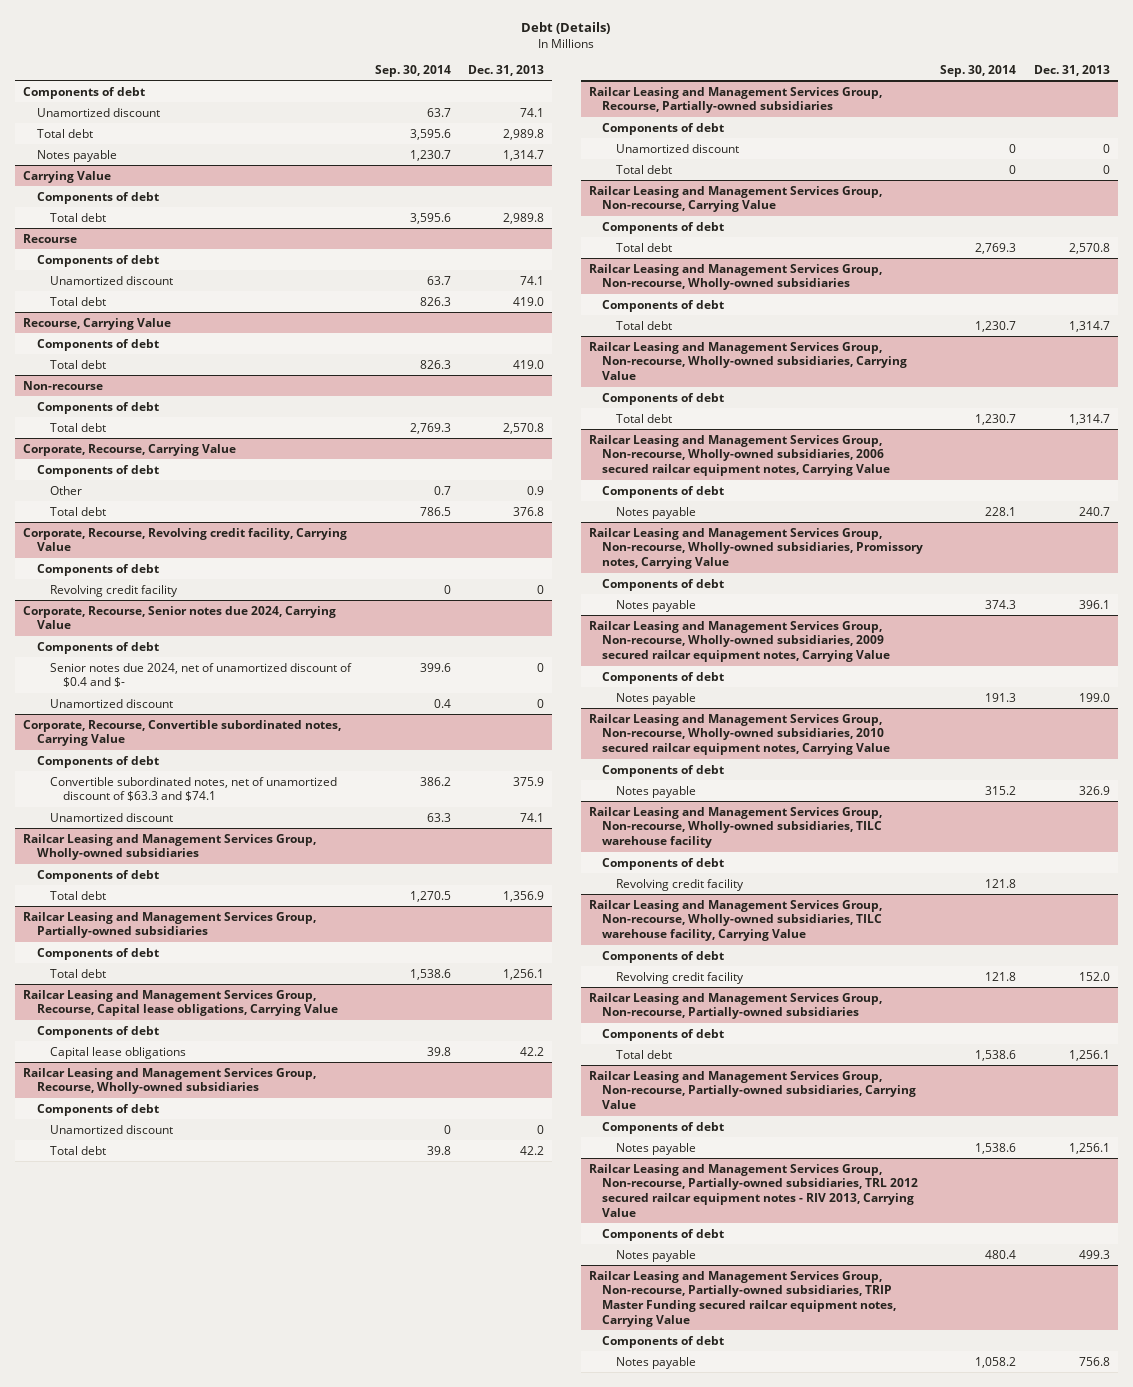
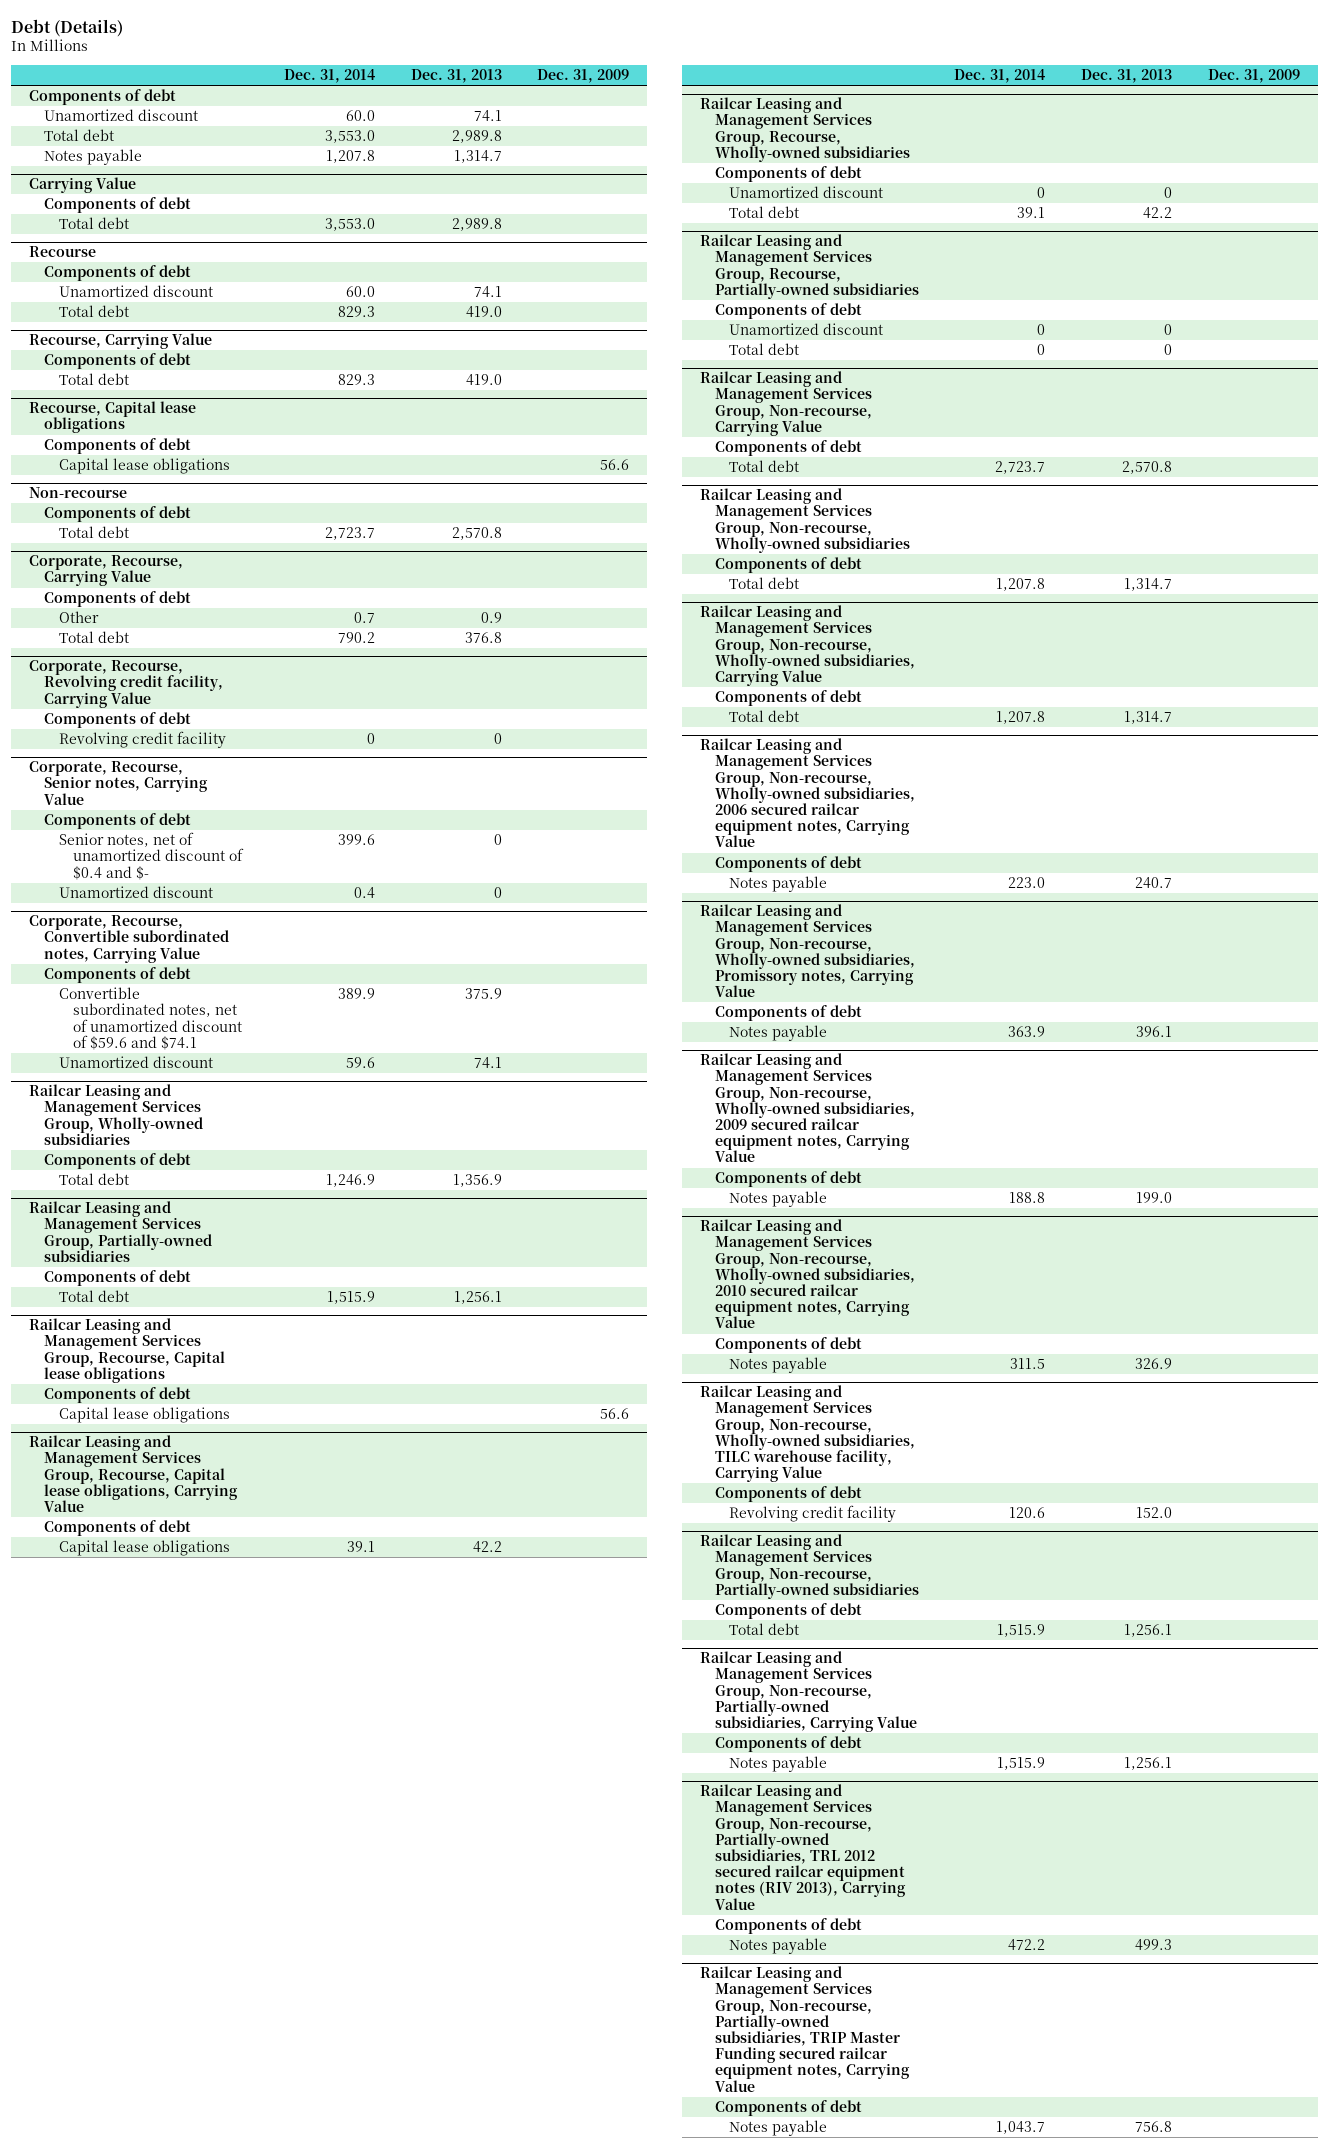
- | Sep. 30, 2014 | Dec. 31, 2013
+ | Dec. 31, 2014 | Dec. 31, 2013 | Dec. 31, 2009
+ Recourse, Capital lease obligations
+ Components of debt
+ Capital lease obligations | | | 56.6
- Corporate, Recourse, Senior notes due 2024, Carrying Value
+ Corporate, Recourse, Senior notes, Carrying Value
- Senior notes due 2024, net of unamortized discount of $0.4 and $- | 399.6 | 0
+ Senior notes, net of unamortized discount of $0.4 and $- | 399.6 | 0 |
@ Corporate, Recourse, Convertible subordinated notes, Carrying Value
- Convertible subordinated notes, net of unamortized discount of $63.3 and $74.1 | 386.2 | 375.9
+ Convertible subordinated notes, net of unamortized discount of $59.6 and $74.1 | 389.9 | 375.9 |
+ Railcar Leasing and Management Services Group, Recourse, Capital lease obligations
+ Components of debt
+ Capital lease obligations | | | 56.6
- Railcar Leasing and Management Services Group, Non-recourse, Wholly-owned subsidiaries, TILC warehouse facility
- Components of debt
- Revolving credit facility | 121.8 |
- Railcar Leasing and Management Services Group, Non-recourse, Partially-owned subsidiaries, TRL 2012 secured railcar equipment notes - RIV 2013, Carrying Value
+ Railcar Leasing and Management Services Group, Non-recourse, Partially-owned subsidiaries, TRL 2012 secured railcar equipment notes (RIV 2013), Carrying Value

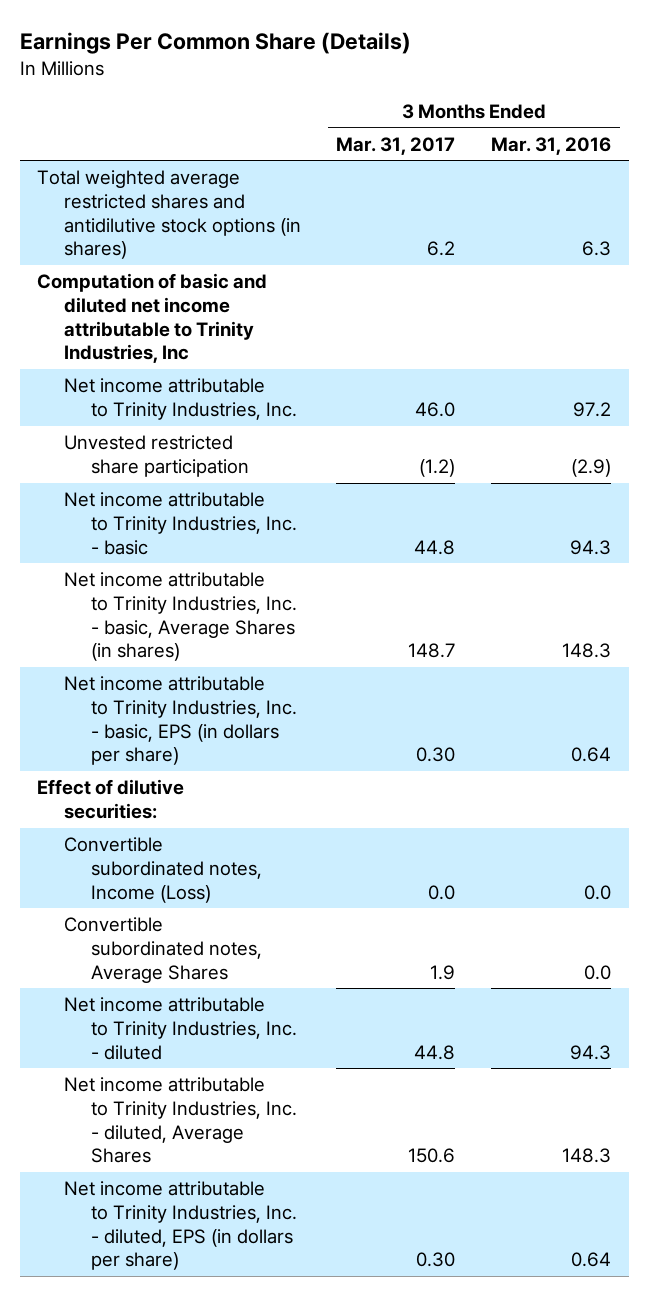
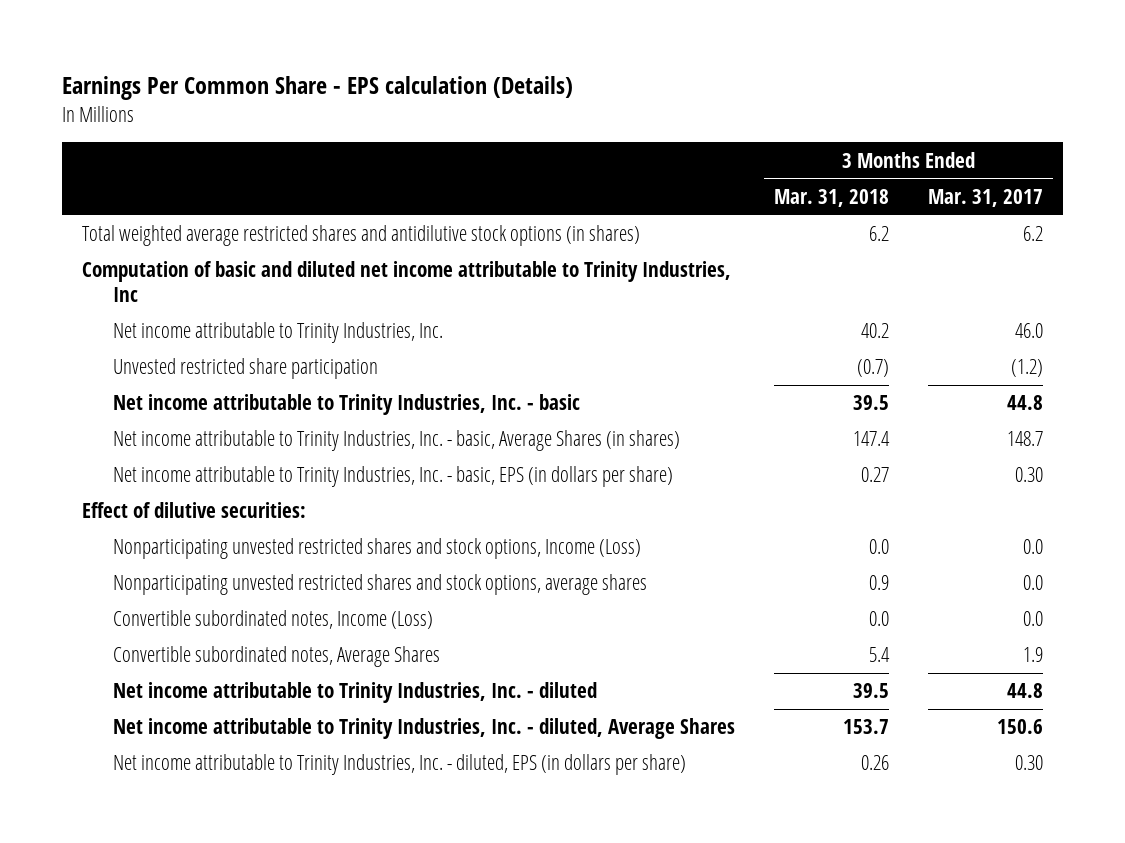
- Earnings Per Common Share (Details)
+ Earnings Per Common Share - EPS calculation (Details)
- | 3 Months Ended Mar. 31, 2017 | 3 Months Ended Mar. 31, 2016
+ | 3 Months Ended Mar. 31, 2018 | 3 Months Ended Mar. 31, 2017
+ Nonparticipating unvested restricted shares and stock options, Income (Loss) | 0.0 | 0.0
+ Nonparticipating unvested restricted shares and stock options, average shares | 0.9 | 0.0

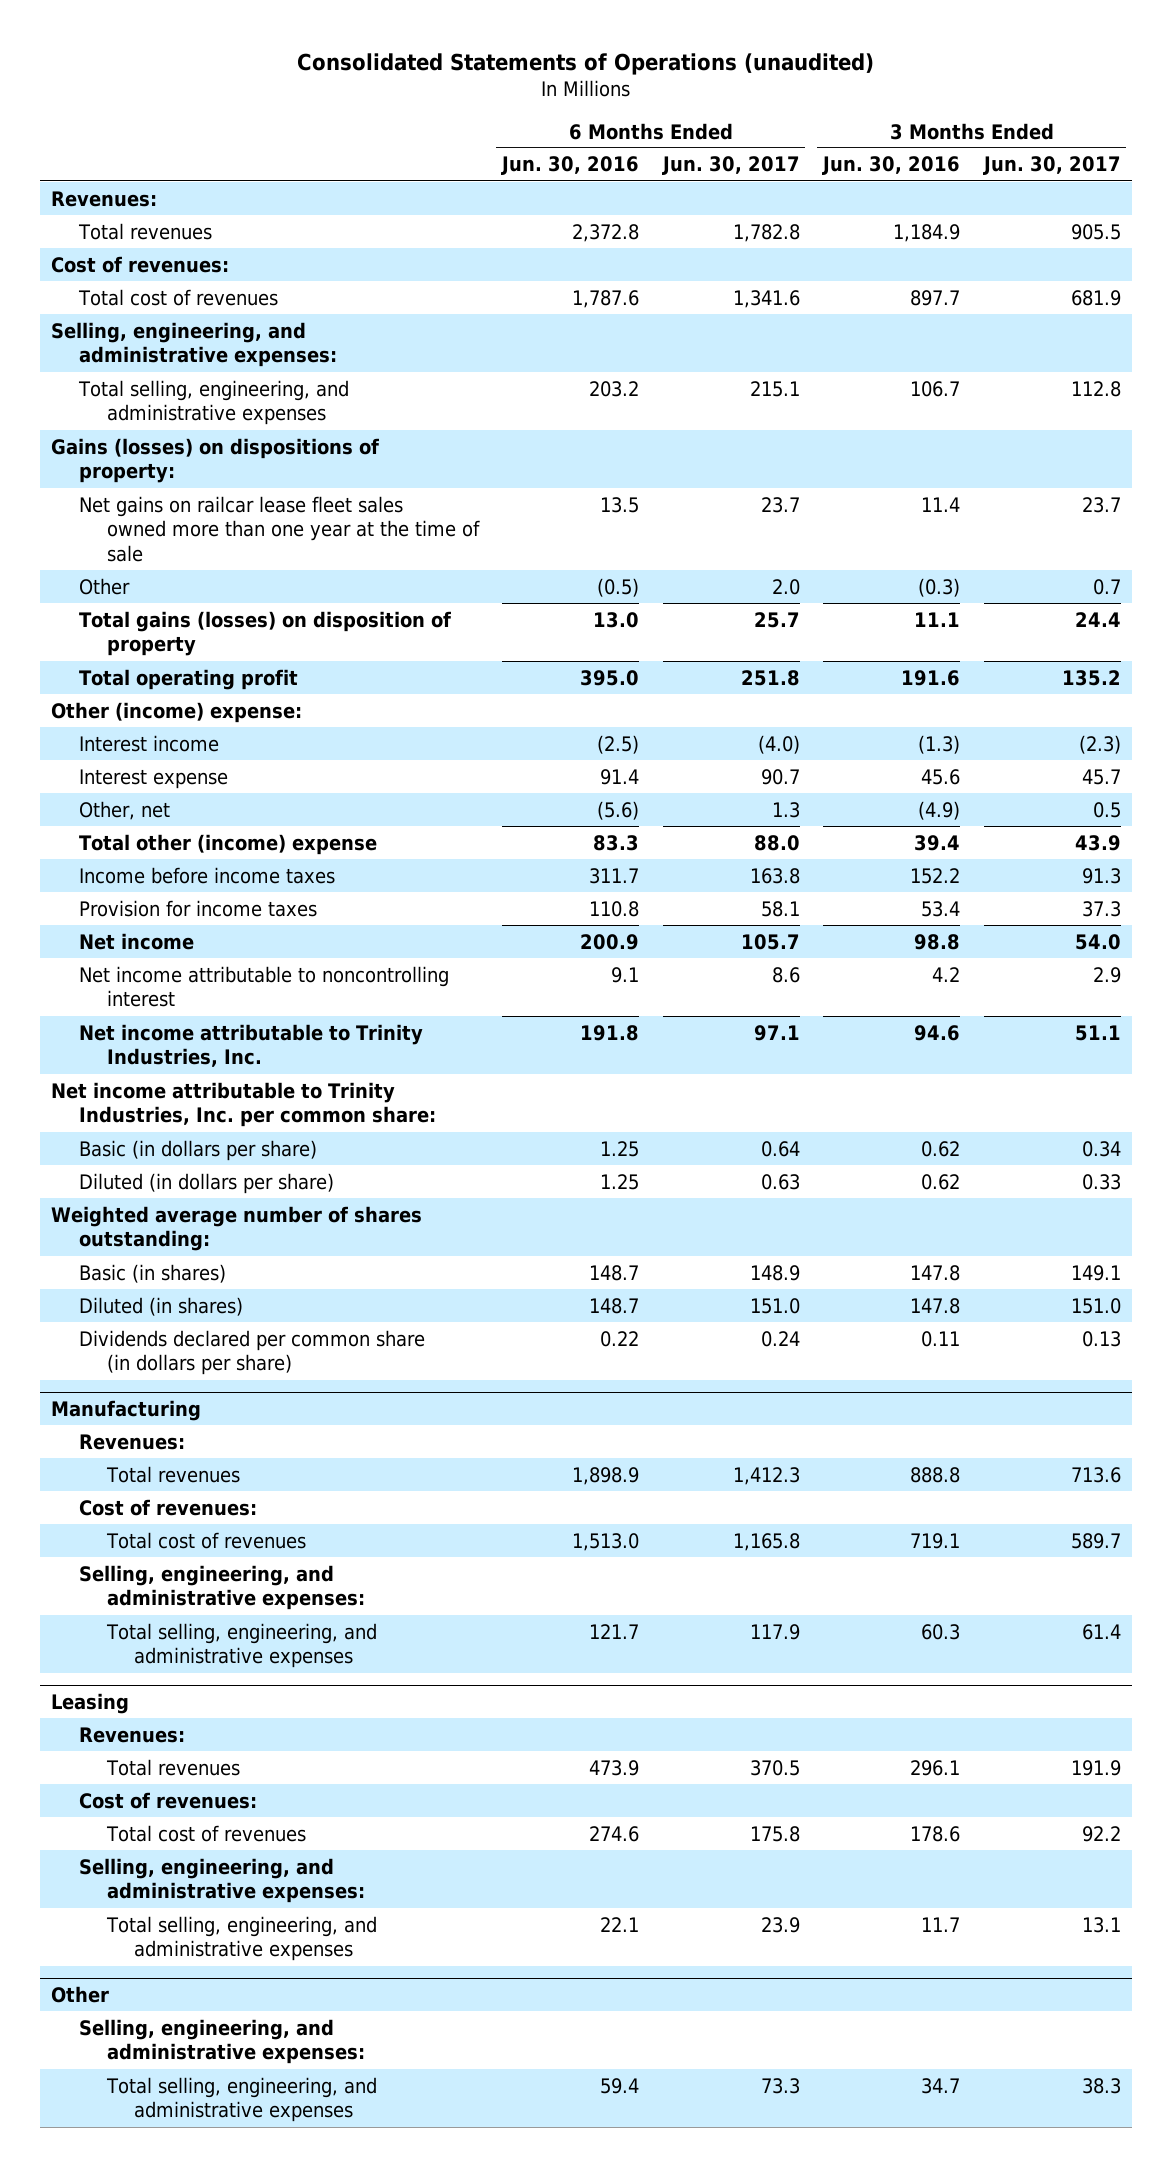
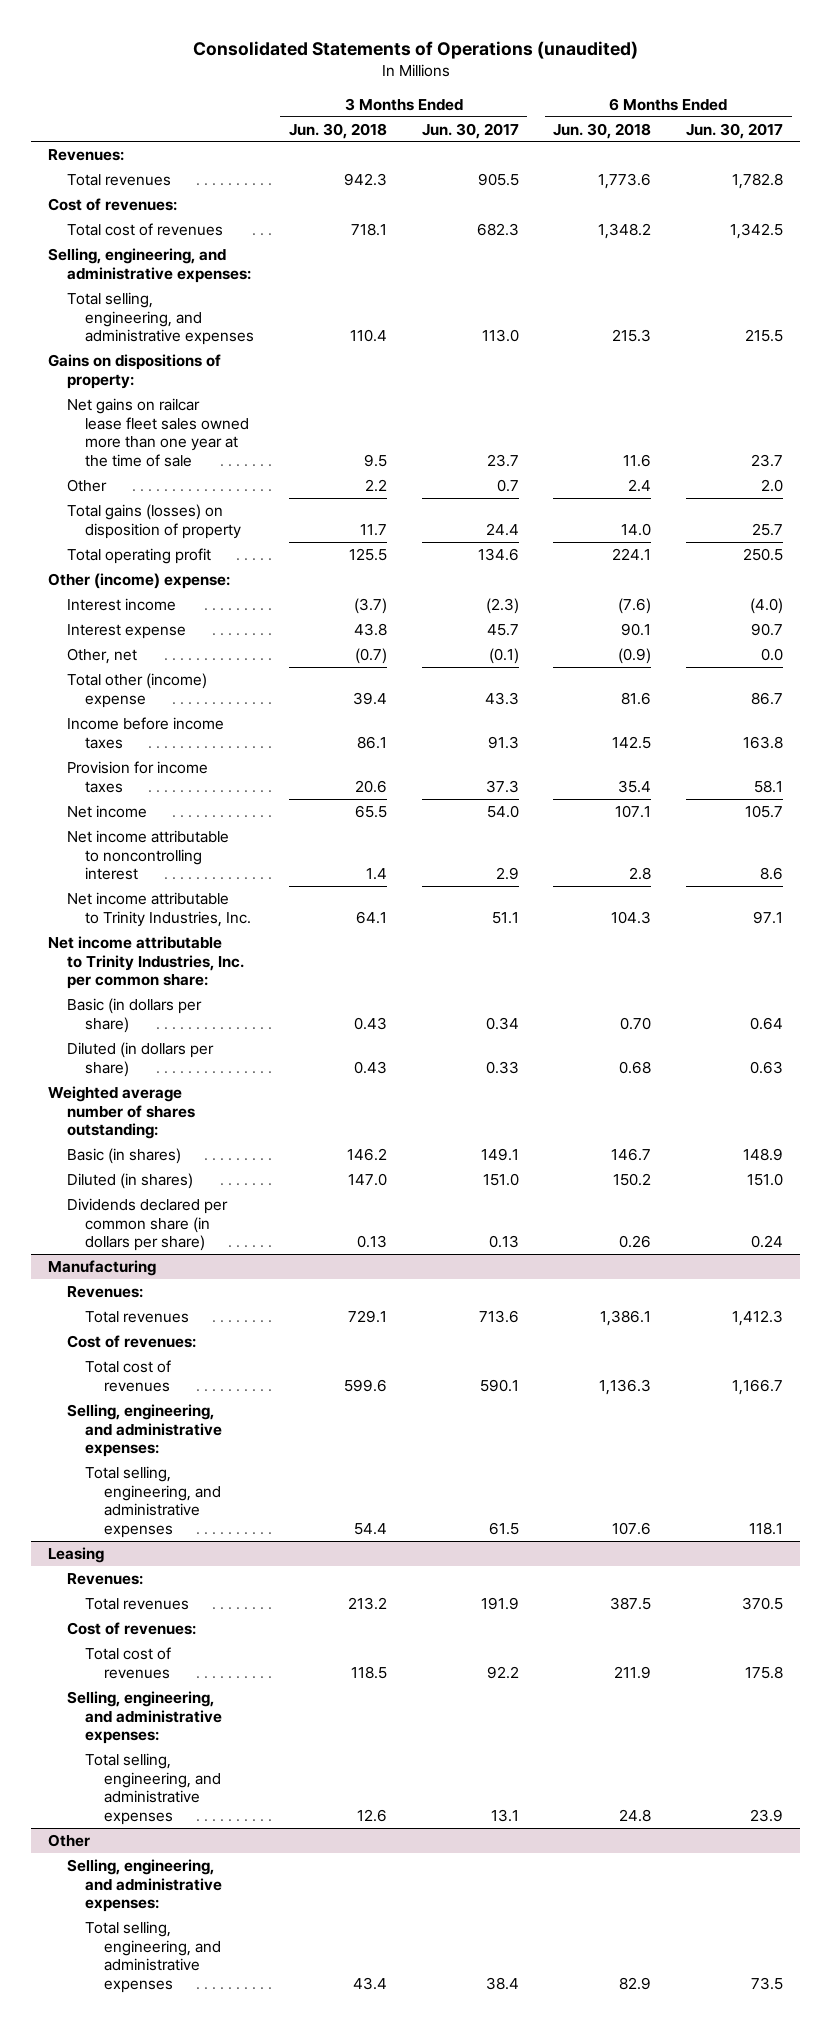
- | 6 Months Ended Jun. 30, 2016 | 6 Months Ended Jun. 30, 2017 | 3 Months Ended Jun. 30, 2016 | 3 Months Ended Jun. 30, 2017
+ | 3 Months Ended Jun. 30, 2018 | 3 Months Ended Jun. 30, 2017 | 6 Months Ended Jun. 30, 2018 | 6 Months Ended Jun. 30, 2017
- Total cost of revenues | 1,787.6 | 1,341.6 | 897.7 | 681.9
+ Total cost of revenues | 718.1 | 682.3 | 1,348.2 | 1,342.5
- Total selling, engineering, and administrative expenses | 203.2 | 215.1 | 106.7 | 112.8
- Gains (losses) on dispositions of property:
+ Total selling, engineering, and administrative expenses | 110.4 | 113.0 | 215.3 | 215.5
+ Gains on dispositions of property:
- Total operating profit | 395.0 | 251.8 | 191.6 | 135.2
+ Total operating profit | 125.5 | 134.6 | 224.1 | 250.5
- Other, net | (5.6) | 1.3 | (4.9) | 0.5
- Total other (income) expense | 83.3 | 88.0 | 39.4 | 43.9
+ Other, net | (0.7) | (0.1) | (0.9) | 0.0
+ Total other (income) expense | 39.4 | 43.3 | 81.6 | 86.7
@ Manufacturing
- Total cost of revenues | 1,513.0 | 1,165.8 | 719.1 | 589.7
+ Total cost of revenues | 599.6 | 590.1 | 1,136.3 | 1,166.7
- Total selling, engineering, and administrative expenses | 121.7 | 117.9 | 60.3 | 61.4
+ Total selling, engineering, and administrative expenses | 54.4 | 61.5 | 107.6 | 118.1
@ Other
- Total selling, engineering, and administrative expenses | 59.4 | 73.3 | 34.7 | 38.3
+ Total selling, engineering, and administrative expenses | 43.4 | 38.4 | 82.9 | 73.5

